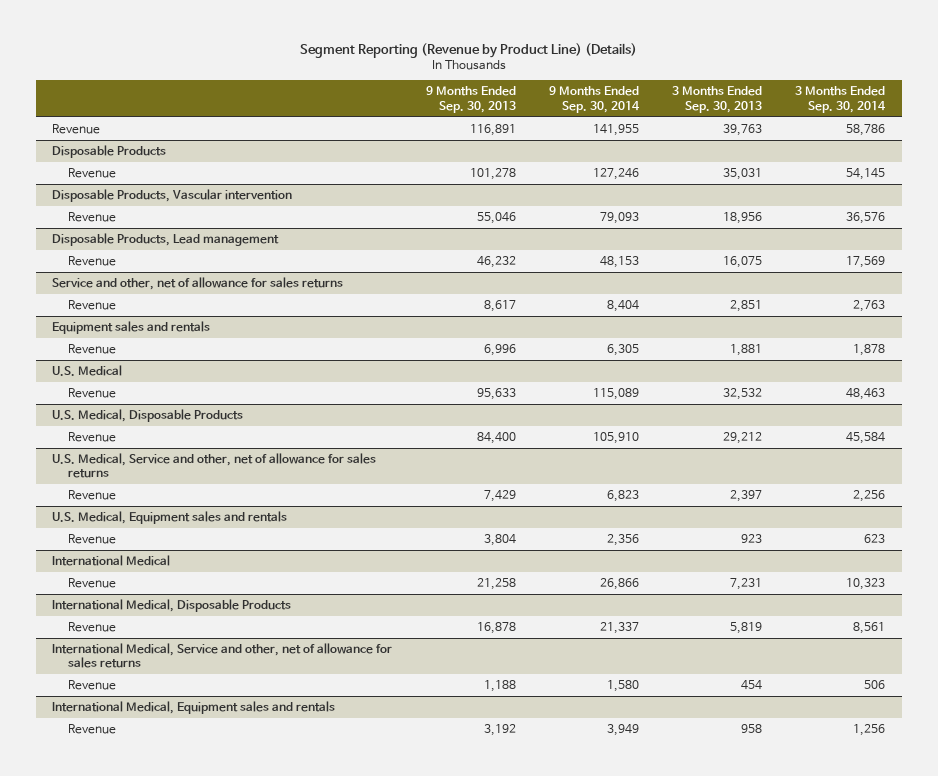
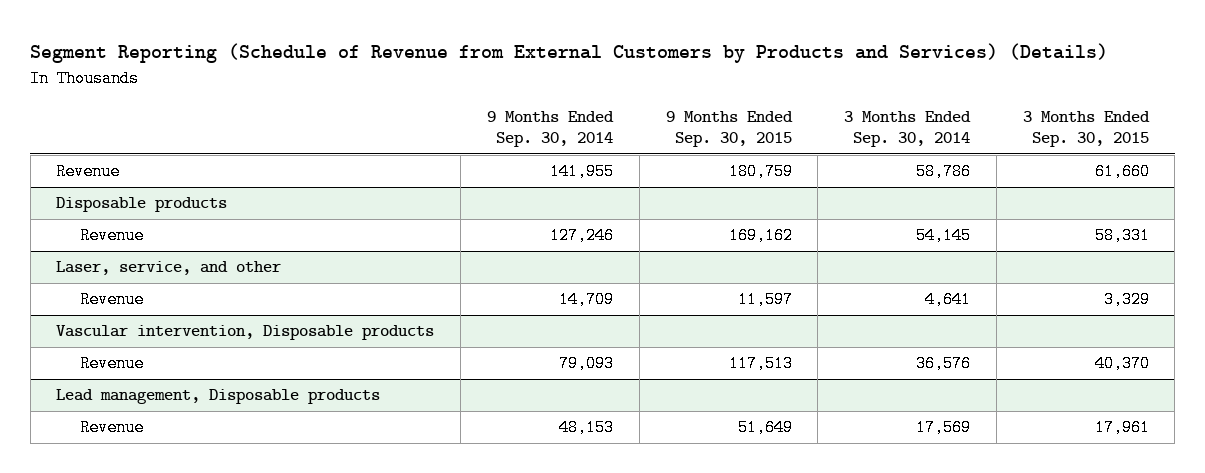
- Segment Reporting (Revenue by Product Line) (Details)
+ Segment Reporting (Schedule of Revenue from External Customers by Products and Services) (Details)
- | 9 Months Ended Sep. 30, 2013 | 9 Months Ended Sep. 30, 2014 | 3 Months Ended Sep. 30, 2013 | 3 Months Ended Sep. 30, 2014
+ | 9 Months Ended Sep. 30, 2014 | 9 Months Ended Sep. 30, 2015 | 3 Months Ended Sep. 30, 2014 | 3 Months Ended Sep. 30, 2015
- Disposable Products
+ Disposable products
- Disposable Products, Vascular intervention
+ Laser, service, and other
+ Revenue | 14,709 | 11,597 | 4,641 | 3,329
+ Vascular intervention, Disposable products
- Disposable Products, Lead management
+ Lead management, Disposable products
- Service and other, net of allowance for sales returns
- Revenue | 8,617 | 8,404 | 2,851 | 2,763
- Equipment sales and rentals
- Revenue | 6,996 | 6,305 | 1,881 | 1,878
- U.S. Medical
- Revenue | 95,633 | 115,089 | 32,532 | 48,463
- U.S. Medical, Disposable Products
- Revenue | 84,400 | 105,910 | 29,212 | 45,584
- U.S. Medical, Service and other, net of allowance for sales returns
- Revenue | 7,429 | 6,823 | 2,397 | 2,256
- U.S. Medical, Equipment sales and rentals
- Revenue | 3,804 | 2,356 | 923 | 623
- International Medical
- Revenue | 21,258 | 26,866 | 7,231 | 10,323
- International Medical, Disposable Products
- Revenue | 16,878 | 21,337 | 5,819 | 8,561
- International Medical, Service and other, net of allowance for sales returns
- Revenue | 1,188 | 1,580 | 454 | 506
- International Medical, Equipment sales and rentals
- Revenue | 3,192 | 3,949 | 958 | 1,256

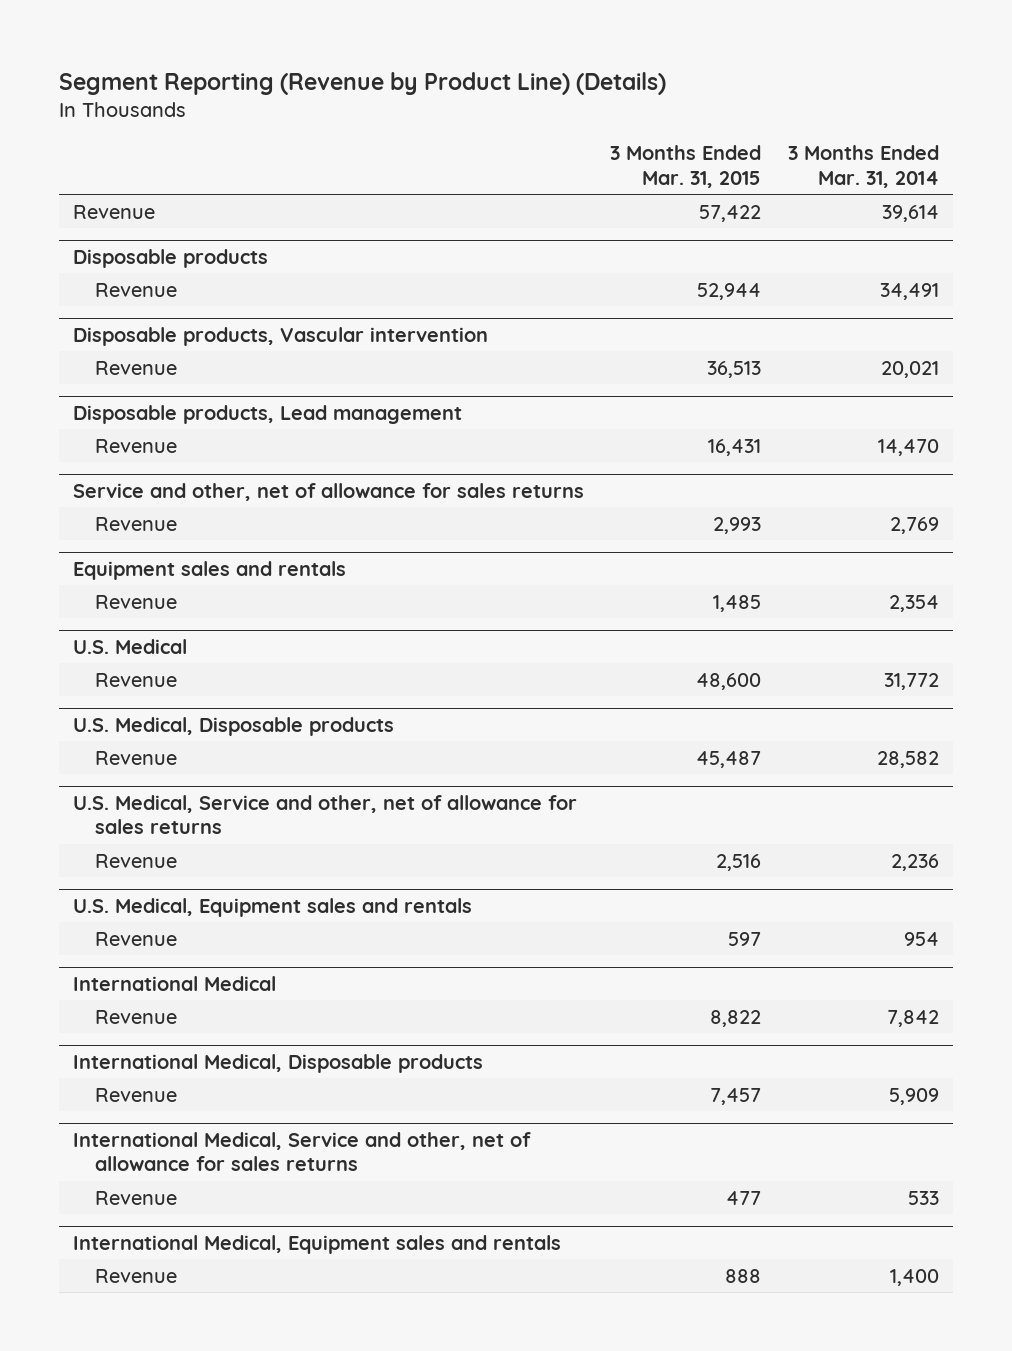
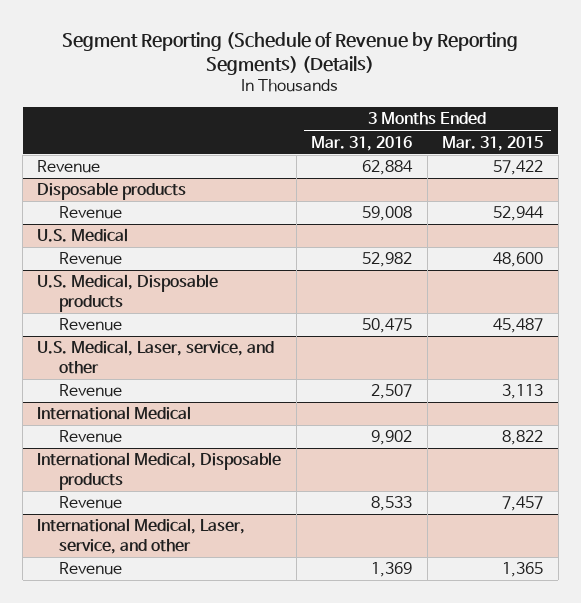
- Segment Reporting (Revenue by Product Line) (Details)
+ Segment Reporting (Schedule of Revenue by Reporting Segments) (Details)
- | 3 Months Ended Mar. 31, 2015 | 3 Months Ended Mar. 31, 2014
+ | 3 Months Ended Mar. 31, 2016 | 3 Months Ended Mar. 31, 2015
- Disposable products, Vascular intervention
- Revenue | 36,513 | 20,021
- Disposable products, Lead management
- Revenue | 16,431 | 14,470
- Service and other, net of allowance for sales returns
- Revenue | 2,993 | 2,769
- Equipment sales and rentals
- Revenue | 1,485 | 2,354
- U.S. Medical, Service and other, net of allowance for sales returns
- Revenue | 2,516 | 2,236
- U.S. Medical, Equipment sales and rentals
- Revenue | 597 | 954
+ U.S. Medical, Laser, service, and other
+ Revenue | 2,507 | 3,113
- International Medical, Service and other, net of allowance for sales returns
- Revenue | 477 | 533
- International Medical, Equipment sales and rentals
- Revenue | 888 | 1,400
+ International Medical, Laser, service, and other
+ Revenue | 1,369 | 1,365

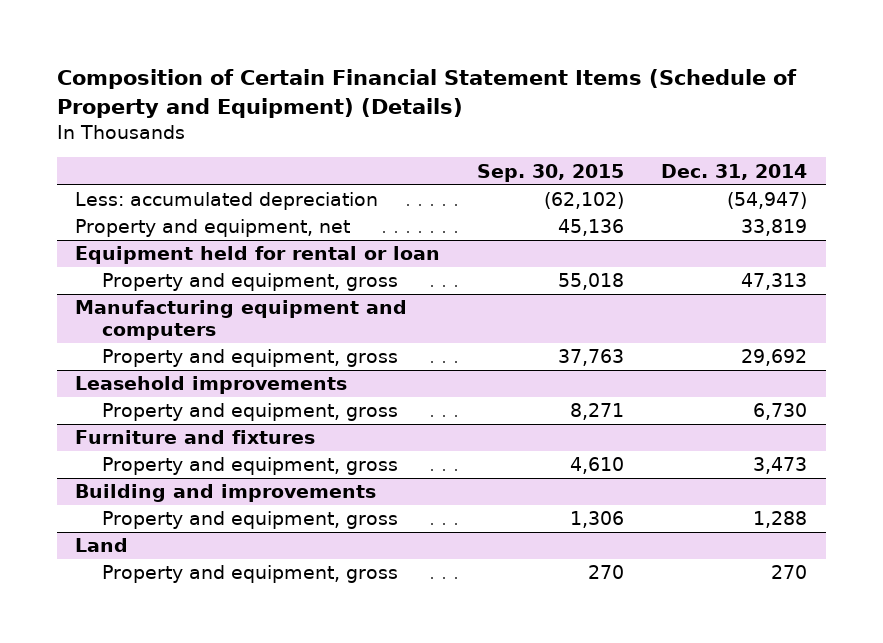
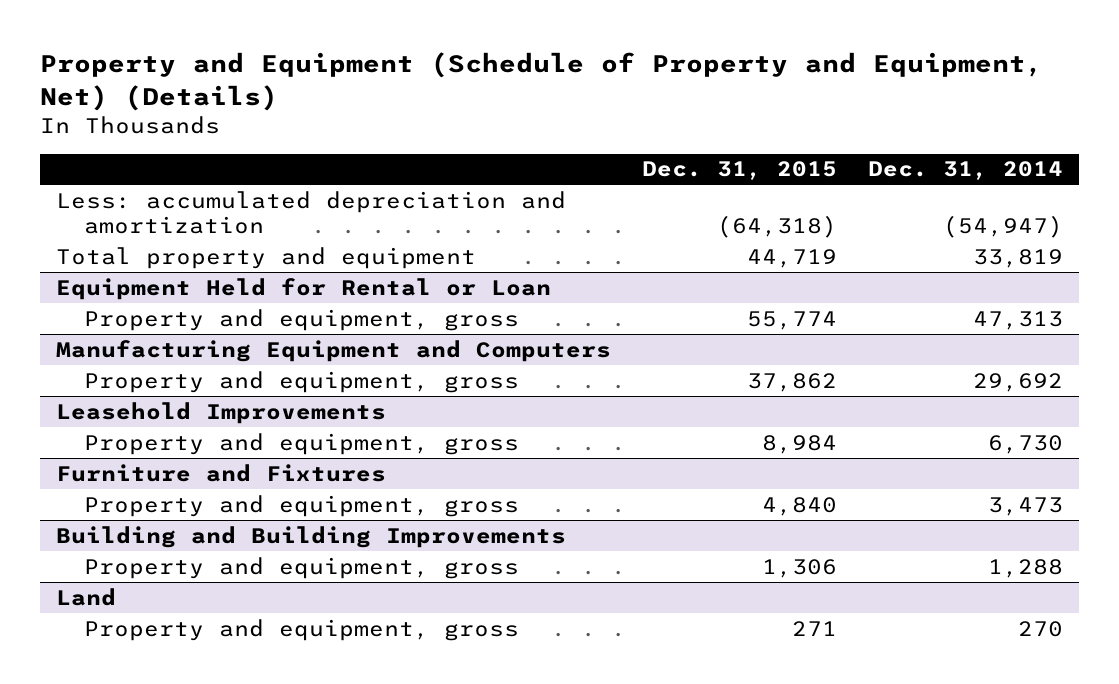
- Composition of Certain Financial Statement Items (Schedule of Property and Equipment) (Details)
+ Property and Equipment (Schedule of Property and Equipment, Net) (Details)
- | Sep. 30, 2015 | Dec. 31, 2014
+ | Dec. 31, 2015 | Dec. 31, 2014
- Less: accumulated depreciation | (62,102) | (54,947)
- Property and equipment, net | 45,136 | 33,819
- Equipment held for rental or loan
+ Less: accumulated depreciation and amortization | (64,318) | (54,947)
+ Total property and equipment | 44,719 | 33,819
+ Equipment Held for Rental or Loan
- Manufacturing equipment and computers
+ Manufacturing Equipment and Computers
- Leasehold improvements
+ Leasehold Improvements
- Furniture and fixtures
+ Furniture and Fixtures
- Building and improvements
+ Building and Building Improvements

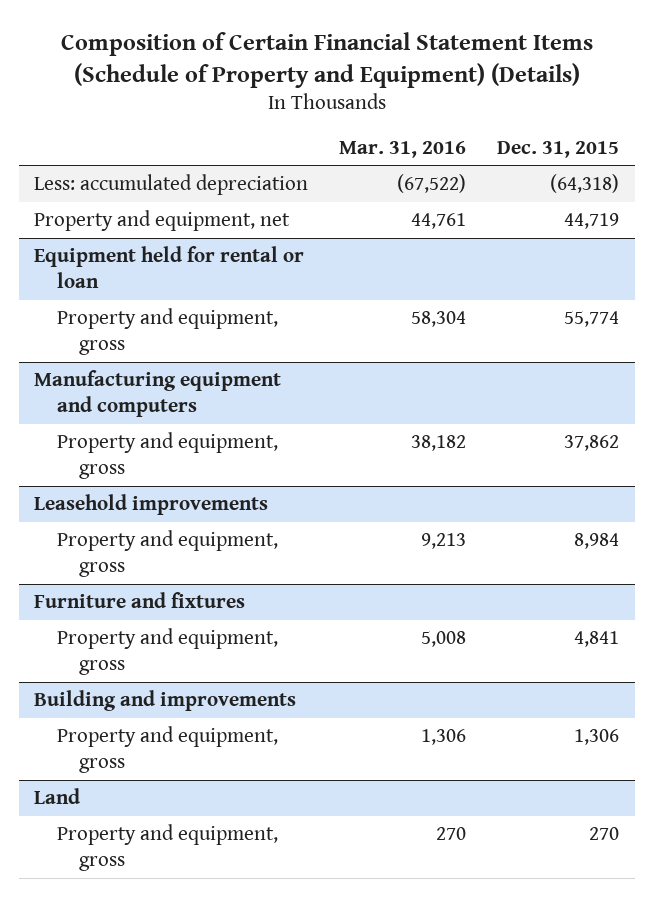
- Property and Equipment (Schedule of Property and Equipment, Net) (Details)
+ Composition of Certain Financial Statement Items (Schedule of Property and Equipment) (Details)
- | Dec. 31, 2015 | Dec. 31, 2014
+ | Mar. 31, 2016 | Dec. 31, 2015
- Less: accumulated depreciation and amortization | (64,318) | (54,947)
- Total property and equipment | 44,719 | 33,819
- Equipment Held for Rental or Loan
+ Less: accumulated depreciation | (67,522) | (64,318)
+ Property and equipment, net | 44,761 | 44,719
+ Equipment held for rental or loan
- Manufacturing Equipment and Computers
+ Manufacturing equipment and computers
- Leasehold Improvements
+ Leasehold improvements
- Furniture and Fixtures
- Property and equipment, gross | 4,840 | 3,473
- Building and Building Improvements
+ Furniture and fixtures
+ Property and equipment, gross | 5,008 | 4,841
+ Building and improvements
@ Land
- Property and equipment, gross | 271 | 270
+ Property and equipment, gross | 270 | 270

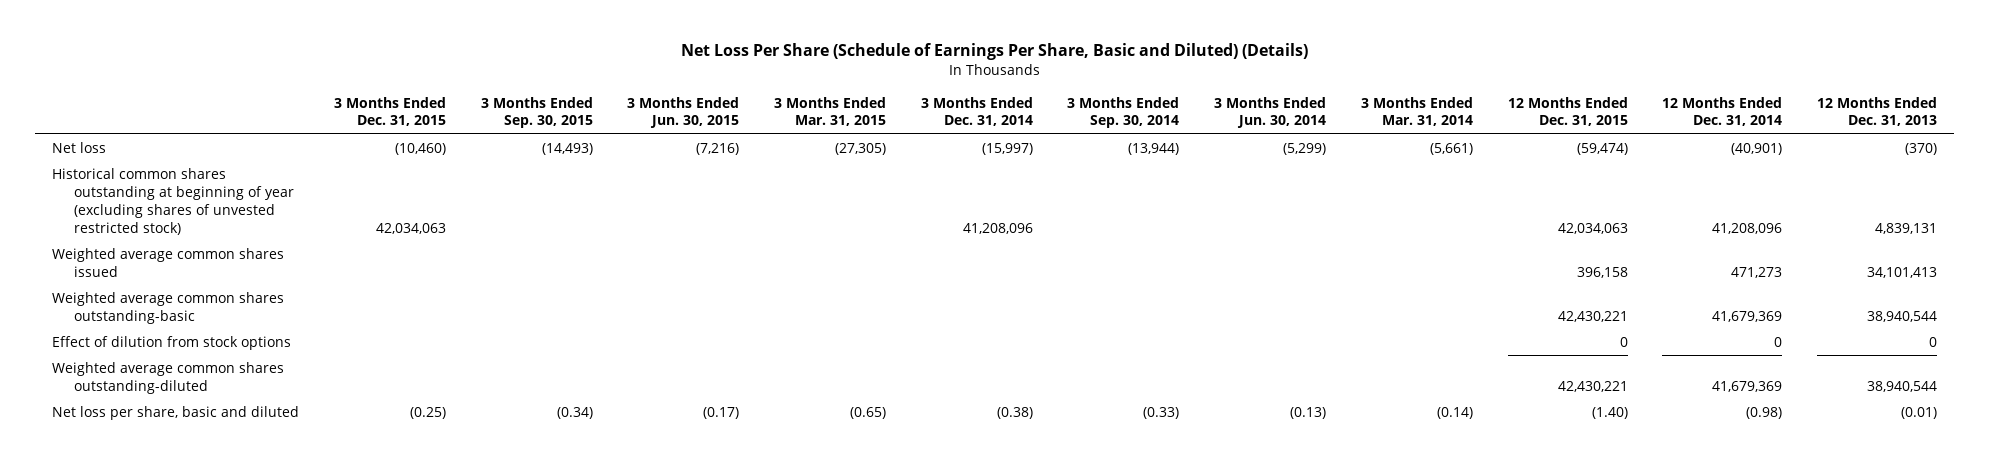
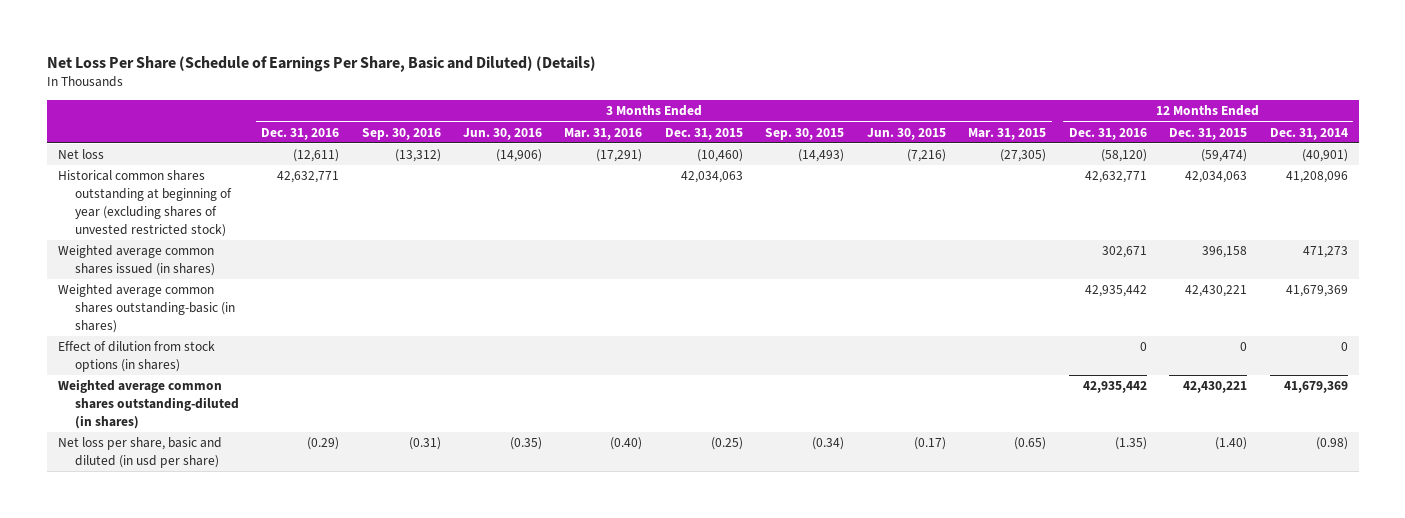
- | 3 Months Ended Dec. 31, 2015 | 3 Months Ended Sep. 30, 2015 | 3 Months Ended Jun. 30, 2015 | 3 Months Ended Mar. 31, 2015 | 3 Months Ended Dec. 31, 2014 | 3 Months Ended Sep. 30, 2014 | 3 Months Ended Jun. 30, 2014 | 3 Months Ended Mar. 31, 2014 | 12 Months Ended Dec. 31, 2015 | 12 Months Ended Dec. 31, 2014 | 12 Months Ended Dec. 31, 2013
+ | 3 Months Ended Dec. 31, 2016 | 3 Months Ended Sep. 30, 2016 | 3 Months Ended Jun. 30, 2016 | 3 Months Ended Mar. 31, 2016 | 3 Months Ended Dec. 31, 2015 | 3 Months Ended Sep. 30, 2015 | 3 Months Ended Jun. 30, 2015 | 3 Months Ended Mar. 31, 2015 | 12 Months Ended Dec. 31, 2016 | 12 Months Ended Dec. 31, 2015 | 12 Months Ended Dec. 31, 2014
- Weighted average common shares issued | | | | | | | | | 396,158 | 471,273 | 34,101,413
- Weighted average common shares outstanding-basic | | | | | | | | | 42,430,221 | 41,679,369 | 38,940,544
- Effect of dilution from stock options | | | | | | | | | 0 | 0 | 0
- Weighted average common shares outstanding-diluted | | | | | | | | | 42,430,221 | 41,679,369 | 38,940,544
- Net loss per share, basic and diluted | (0.25) | (0.34) | (0.17) | (0.65) | (0.38) | (0.33) | (0.13) | (0.14) | (1.40) | (0.98) | (0.01)
+ Weighted average common shares issued (in shares) | | | | | | | | | 302,671 | 396,158 | 471,273
+ Weighted average common shares outstanding-basic (in shares) | | | | | | | | | 42,935,442 | 42,430,221 | 41,679,369
+ Effect of dilution from stock options (in shares) | | | | | | | | | 0 | 0 | 0
+ Weighted average common shares outstanding-diluted (in shares) | | | | | | | | | 42,935,442 | 42,430,221 | 41,679,369
+ Net loss per share, basic and diluted (in usd per share) | (0.29) | (0.31) | (0.35) | (0.40) | (0.25) | (0.34) | (0.17) | (0.65) | (1.35) | (1.40) | (0.98)

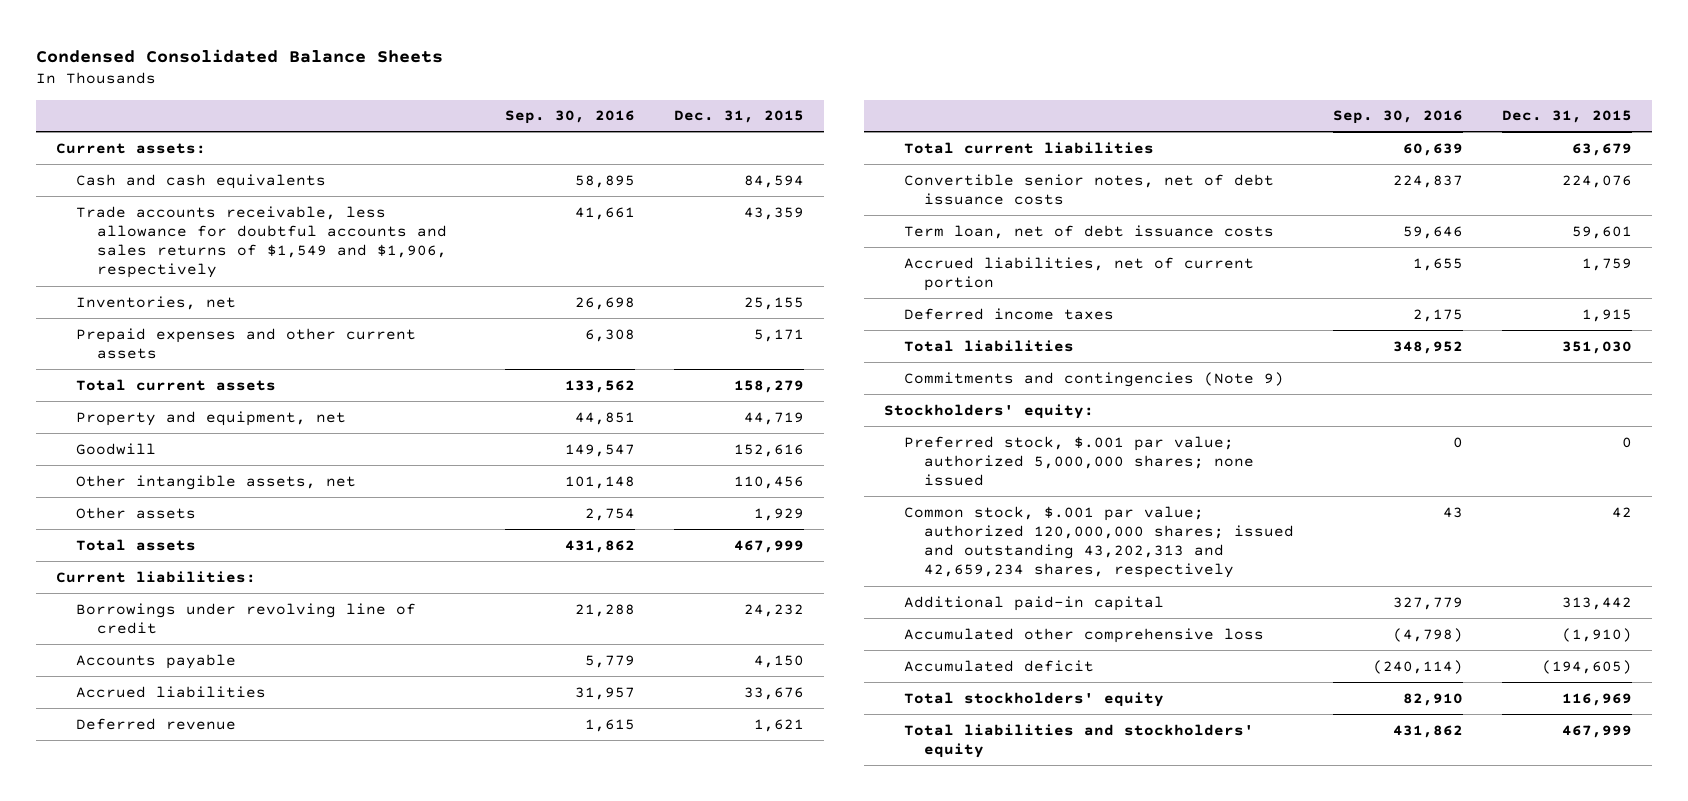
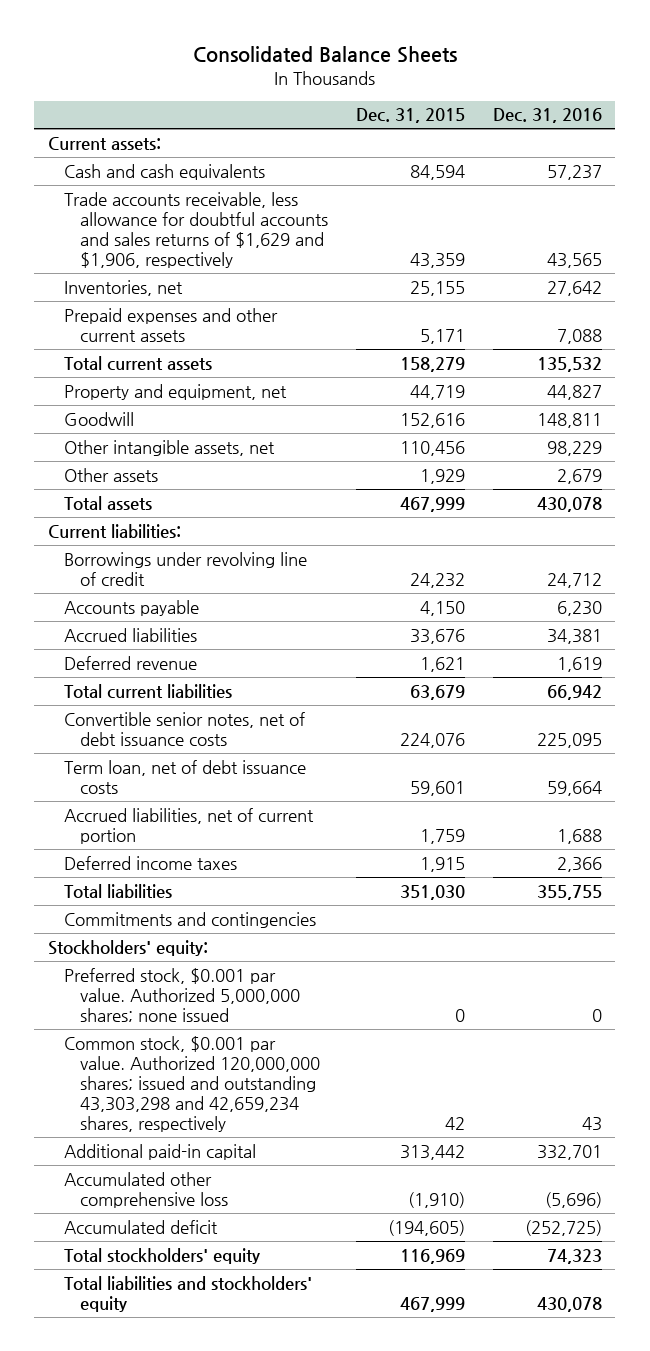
- Condensed Consolidated Balance Sheets
+ Consolidated Balance Sheets
- | Sep. 30, 2016 | Dec. 31, 2015
+ | Dec. 31, 2015 | Dec. 31, 2016
- Trade accounts receivable, less allowance for doubtful accounts and sales returns of $1,549 and $1,906, respectively | 41,661 | 43,359
+ Trade accounts receivable, less allowance for doubtful accounts and sales returns of $1,629 and $1,906, respectively | 43,359 | 43,565
- Commitments and contingencies (Note 9)
+ Commitments and contingencies
- Preferred stock, $.001 par value; authorized 5,000,000 shares; none issued | 0 | 0
- Common stock, $.001 par value; authorized 120,000,000 shares; issued and outstanding 43,202,313 and 42,659,234 shares, respectively | 43 | 42
+ Preferred stock, $0.001 par value. Authorized 5,000,000 shares; none issued | 0 | 0
+ Common stock, $0.001 par value. Authorized 120,000,000 shares; issued and outstanding 43,303,298 and 42,659,234 shares, respectively | 42 | 43

